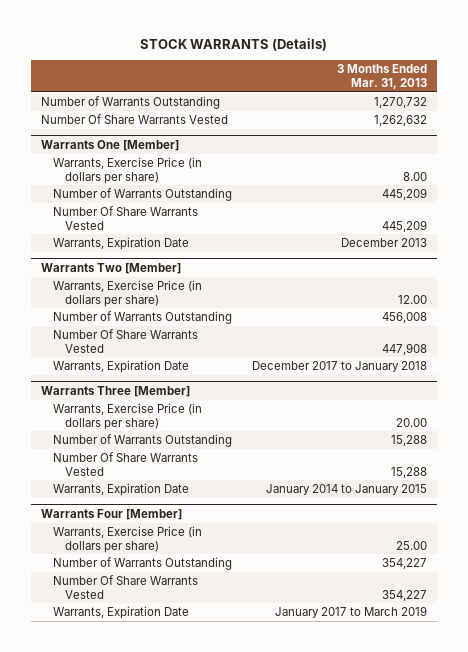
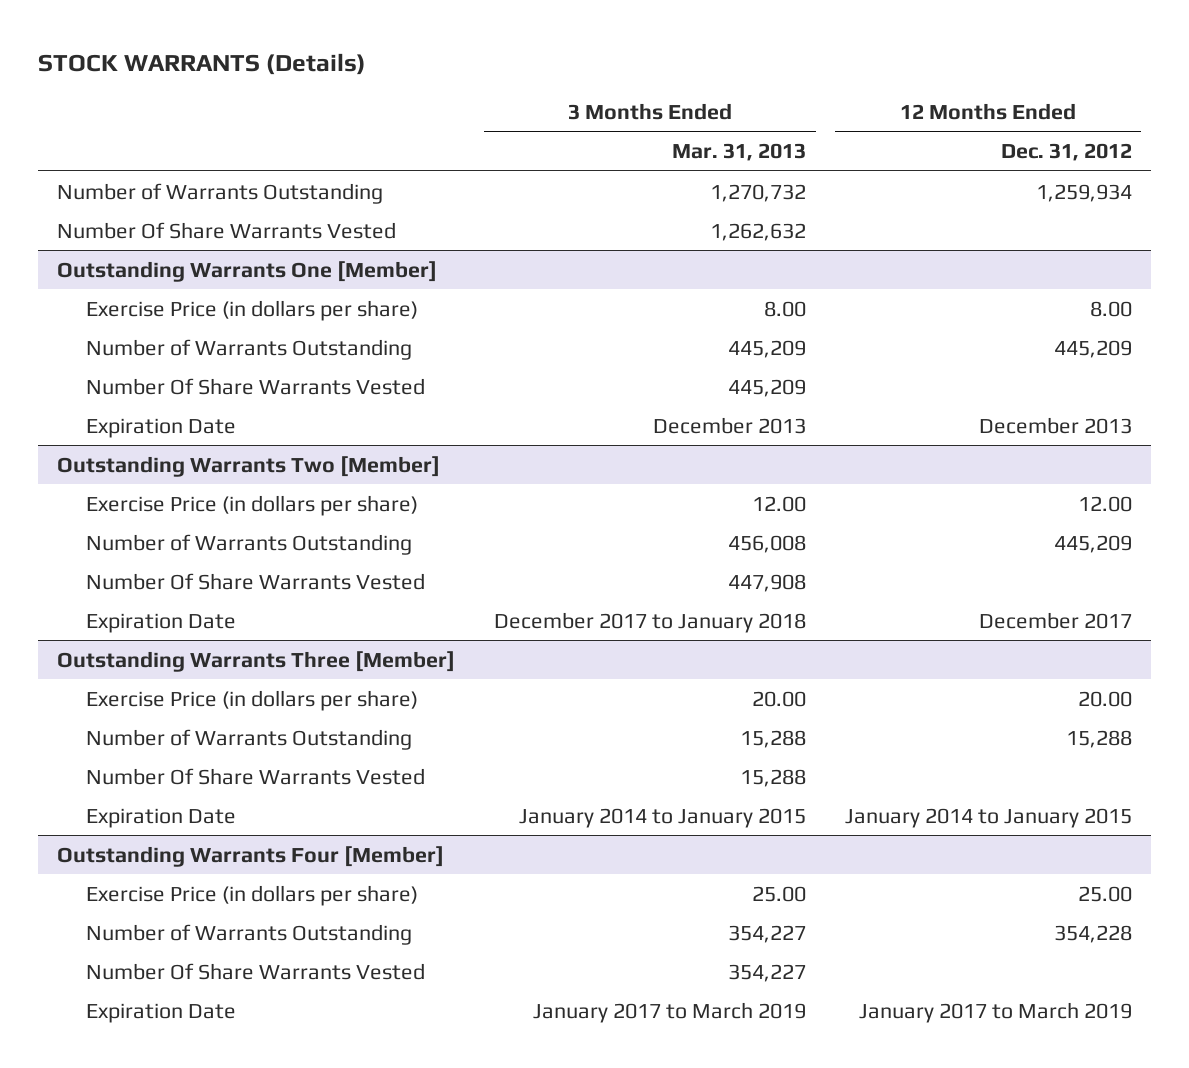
- | 3 Months Ended Mar. 31, 2013
+ | 3 Months Ended Mar. 31, 2013 | 12 Months Ended Dec. 31, 2012
- Warrants One [Member]
- Warrants, Exercise Price (in dollars per share) | 8.00
+ Outstanding Warrants One [Member]
+ Exercise Price (in dollars per share) | 8.00 | 8.00
- Warrants, Expiration Date | December 2013
- Warrants Two [Member]
- Warrants, Exercise Price (in dollars per share) | 12.00
+ Expiration Date | December 2013 | December 2013
+ Outstanding Warrants Two [Member]
+ Exercise Price (in dollars per share) | 12.00 | 12.00
- Warrants, Expiration Date | December 2017 to January 2018
- Warrants Three [Member]
- Warrants, Exercise Price (in dollars per share) | 20.00
+ Expiration Date | December 2017 to January 2018 | December 2017
+ Outstanding Warrants Three [Member]
+ Exercise Price (in dollars per share) | 20.00 | 20.00
- Warrants, Expiration Date | January 2014 to January 2015
- Warrants Four [Member]
- Warrants, Exercise Price (in dollars per share) | 25.00
+ Expiration Date | January 2014 to January 2015 | January 2014 to January 2015
+ Outstanding Warrants Four [Member]
+ Exercise Price (in dollars per share) | 25.00 | 25.00
- Warrants, Expiration Date | January 2017 to March 2019
+ Expiration Date | January 2017 to March 2019 | January 2017 to March 2019

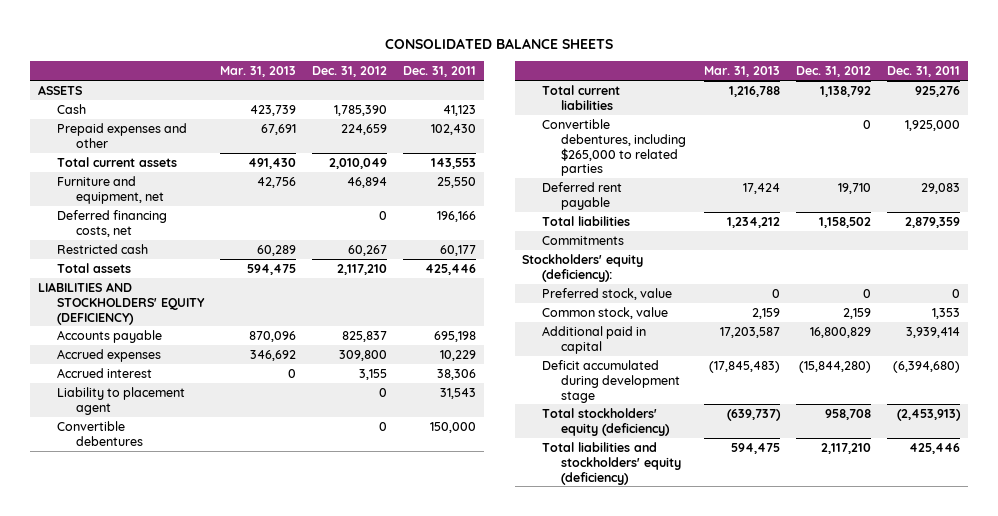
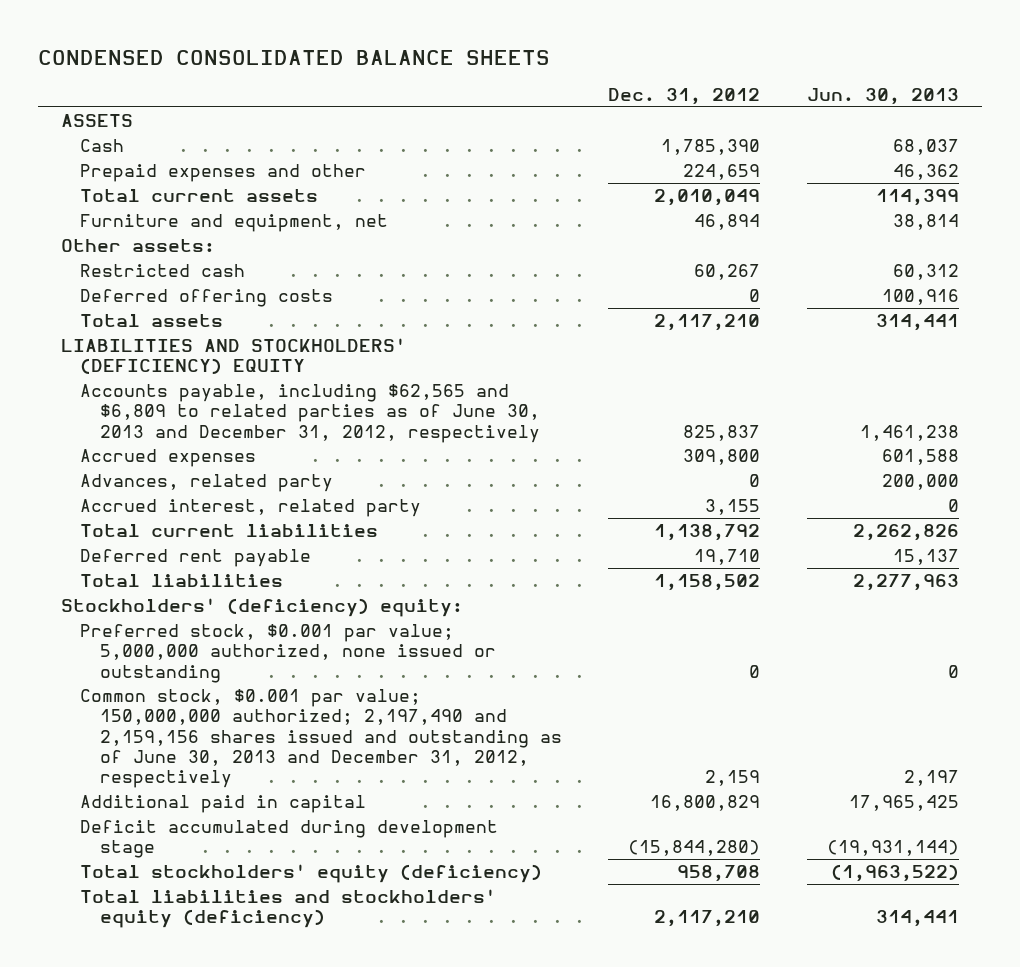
- CONSOLIDATED BALANCE SHEETS
+ CONDENSED CONSOLIDATED BALANCE SHEETS
- | Mar. 31, 2013 | Dec. 31, 2012 | Dec. 31, 2011
+ | Dec. 31, 2012 | Jun. 30, 2013
- Deferred financing costs, net | | 0 | 196,166
+ Other assets:
+ Deferred offering costs | 0 | 100,916
- LIABILITIES AND STOCKHOLDERS' EQUITY (DEFICIENCY)
- Accounts payable | 870,096 | 825,837 | 695,198
+ LIABILITIES AND STOCKHOLDERS' (DEFICIENCY) EQUITY
+ Accounts payable, including $62,565 and $6,809 to related parties as of June 30, 2013 and December 31, 2012, respectively | 825,837 | 1,461,238
- Accrued interest | 0 | 3,155 | 38,306
- Liability to placement agent | | 0 | 31,543
- Convertible debentures | | 0 | 150,000
+ Advances, related party | 0 | 200,000
+ Accrued interest, related party | 3,155 | 0
- Convertible debentures, including $265,000 to related parties | | 0 | 1,925,000
- Commitments
- Stockholders' equity (deficiency):
- Preferred stock, value | 0 | 0 | 0
- Common stock, value | 2,159 | 2,159 | 1,353
+ Stockholders' (deficiency) equity:
+ Preferred stock, $0.001 par value; 5,000,000 authorized, none issued or outstanding | 0 | 0
+ Common stock, $0.001 par value; 150,000,000 authorized; 2,197,490 and 2,159,156 shares issued and outstanding as of June 30, 2013 and December 31, 2012, respectively | 2,159 | 2,197

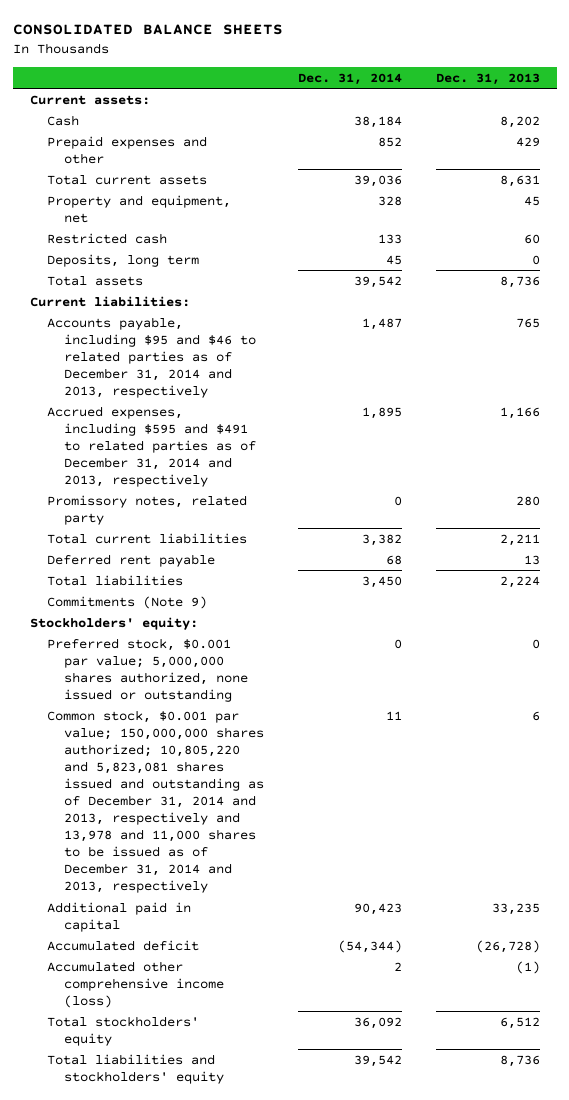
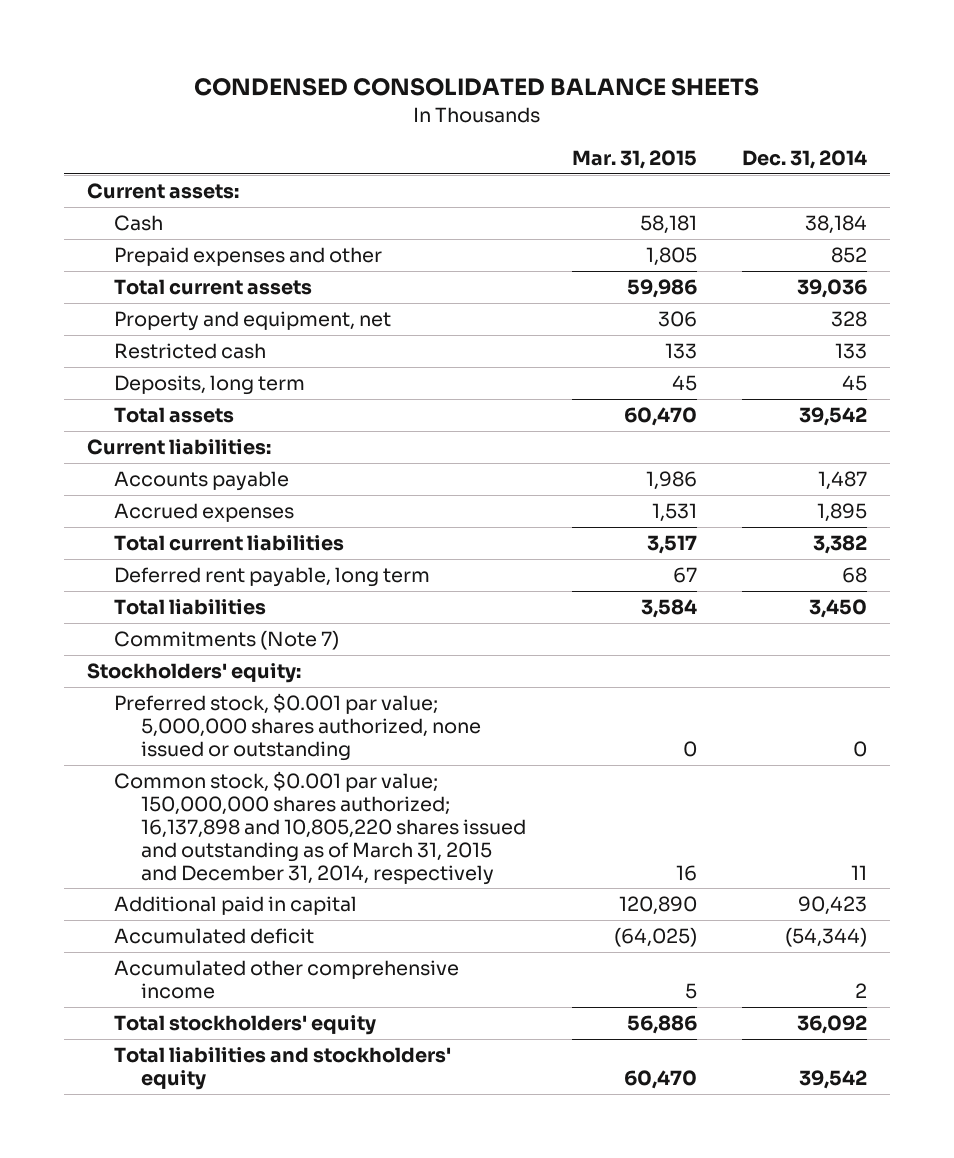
- CONSOLIDATED BALANCE SHEETS
+ CONDENSED CONSOLIDATED BALANCE SHEETS
- | Dec. 31, 2014 | Dec. 31, 2013
+ | Mar. 31, 2015 | Dec. 31, 2014
- Accounts payable, including $95 and $46 to related parties as of December 31, 2014 and 2013, respectively | 1,487 | 765
- Accrued expenses, including $595 and $491 to related parties as of December 31, 2014 and 2013, respectively | 1,895 | 1,166
- Promissory notes, related party | 0 | 280
+ Accounts payable | 1,986 | 1,487
+ Accrued expenses | 1,531 | 1,895
- Deferred rent payable | 68 | 13
+ Deferred rent payable, long term | 67 | 68
- Commitments (Note 9)
+ Commitments (Note 7)
- Common stock, $0.001 par value; 150,000,000 shares authorized; 10,805,220 and 5,823,081 shares issued and outstanding as of December 31, 2014 and 2013, respectively and 13,978 and 11,000 shares to be issued as of December 31, 2014 and 2013, respectively | 11 | 6
+ Common stock, $0.001 par value; 150,000,000 shares authorized; 16,137,898 and 10,805,220 shares issued and outstanding as of March 31, 2015 and December 31, 2014, respectively | 16 | 11
- Accumulated other comprehensive income (loss) | 2 | (1)
+ Accumulated other comprehensive income | 5 | 2

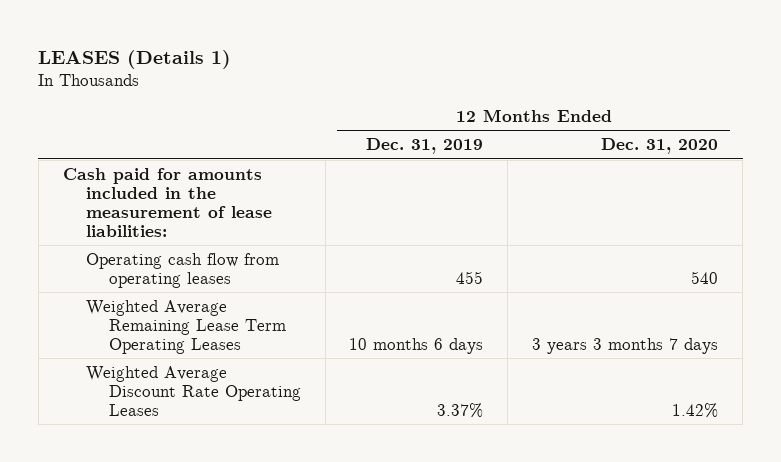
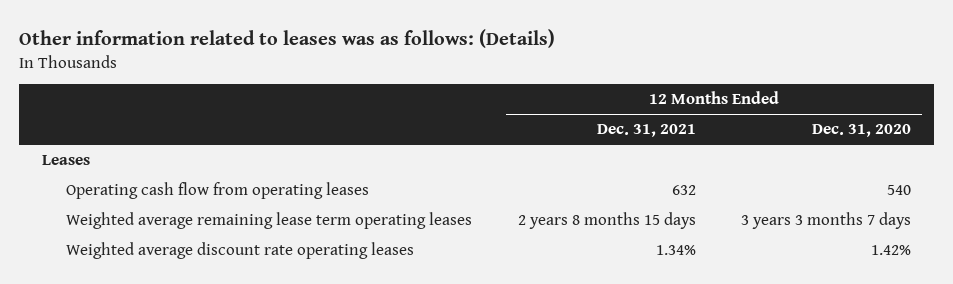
- LEASES (Details 1)
+ Other information related to leases was as follows: (Details)
- | 12 Months Ended Dec. 31, 2019 | 12 Months Ended Dec. 31, 2020
+ | 12 Months Ended Dec. 31, 2021 | 12 Months Ended Dec. 31, 2020
- Cash paid for amounts included in the measurement of lease liabilities:
+ Leases
- Weighted Average Remaining Lease Term Operating Leases | 10 months 6 days | 3 years 3 months 7 days
- Weighted Average Discount Rate Operating Leases | 3.37% | 1.42%
+ Weighted average remaining lease term operating leases | 2 years 8 months 15 days | 3 years 3 months 7 days
+ Weighted average discount rate operating leases | 1.34% | 1.42%

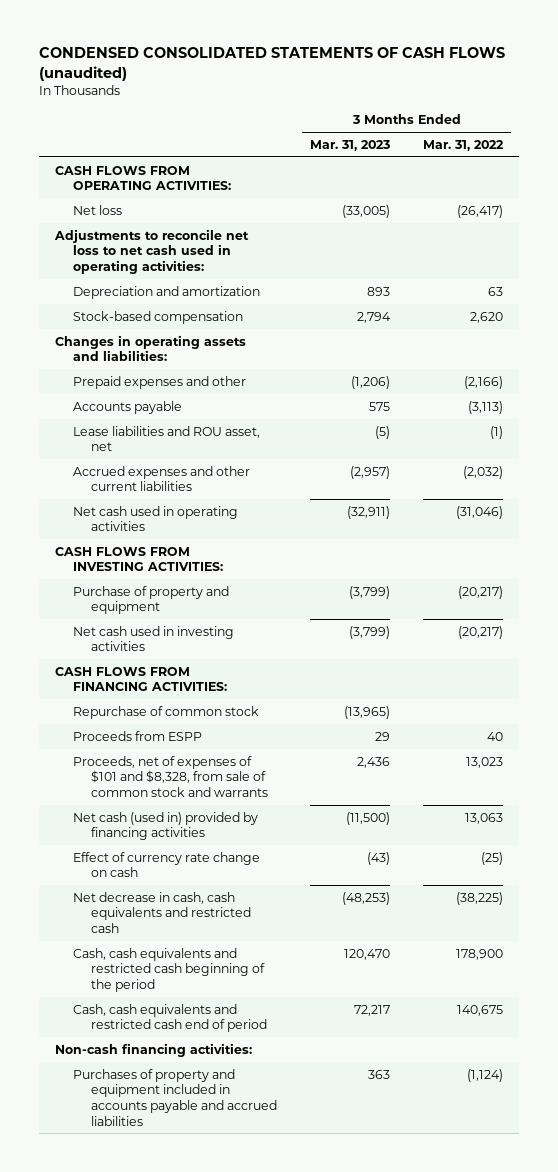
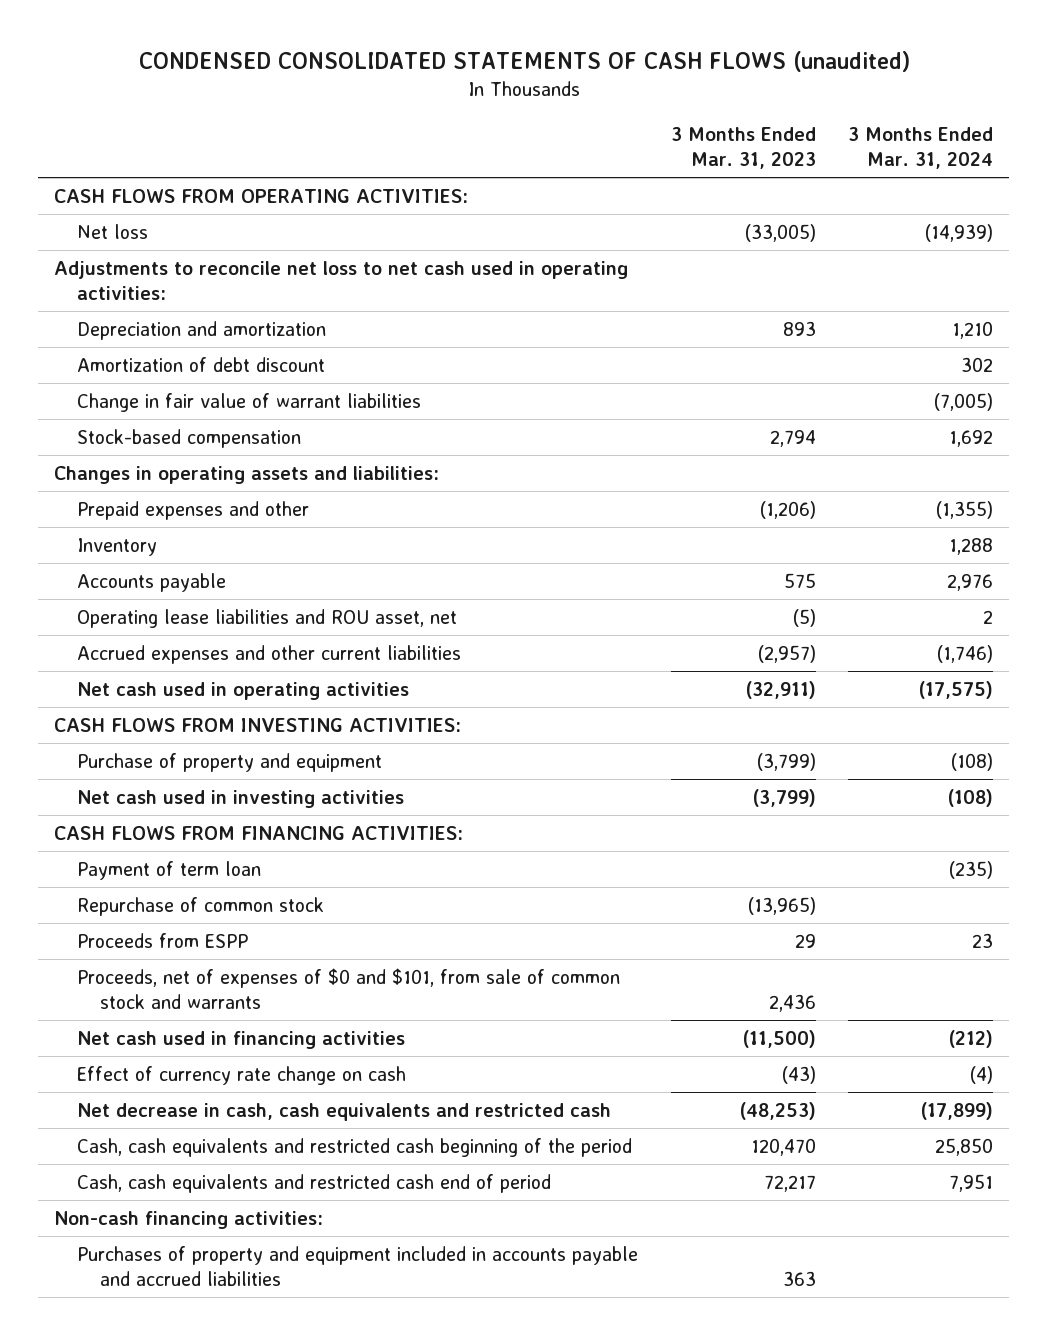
- | 3 Months Ended Mar. 31, 2023 | 3 Months Ended Mar. 31, 2022
+ | 3 Months Ended Mar. 31, 2023 | 3 Months Ended Mar. 31, 2024
+ Amortization of debt discount | | 302
+ Change in fair value of warrant liabilities | | (7,005)
+ Inventory | | 1,288
- Lease liabilities and ROU asset, net | (5) | (1)
+ Operating lease liabilities and ROU asset, net | (5) | 2
+ Payment of term loan | | (235)
- Proceeds, net of expenses of $101 and $8,328, from sale of common stock and warrants | 2,436 | 13,023
- Net cash (used in) provided by financing activities | (11,500) | 13,063
+ Proceeds, net of expenses of $0 and $101, from sale of common stock and warrants | 2,436 |
+ Net cash used in financing activities | (11,500) | (212)

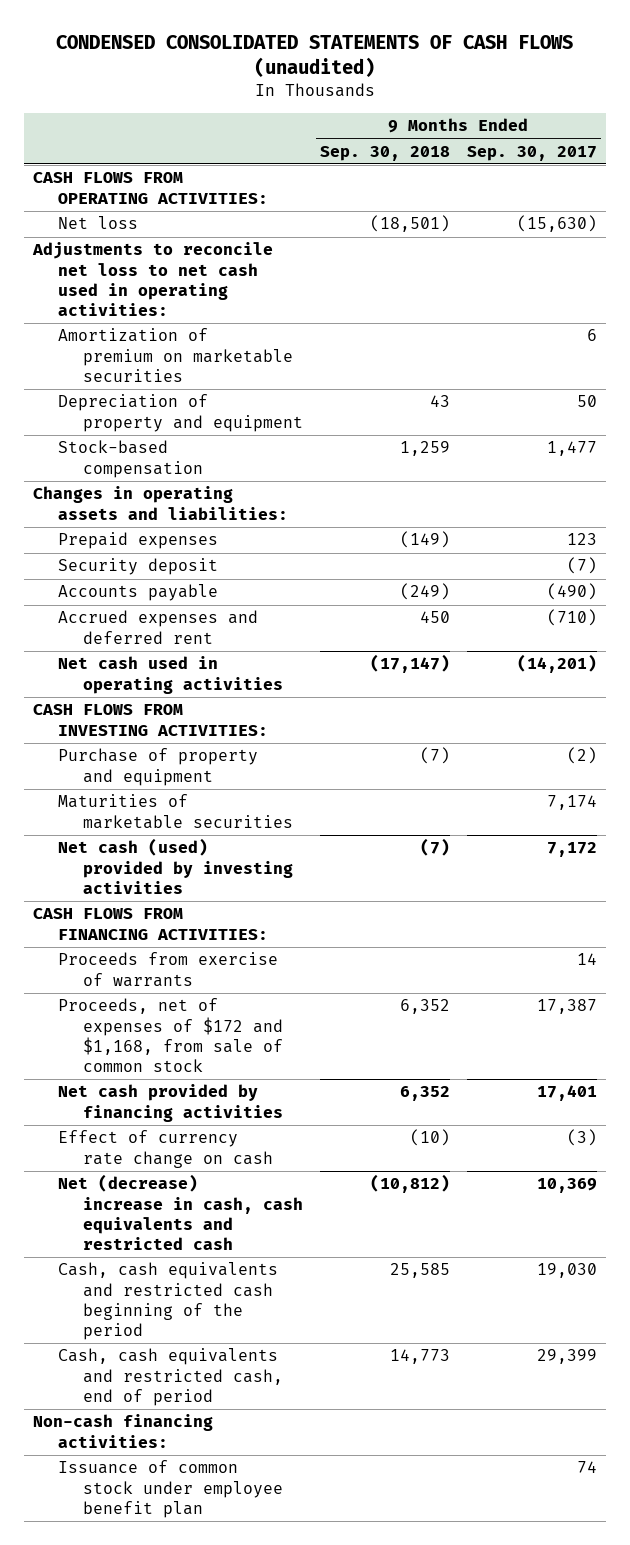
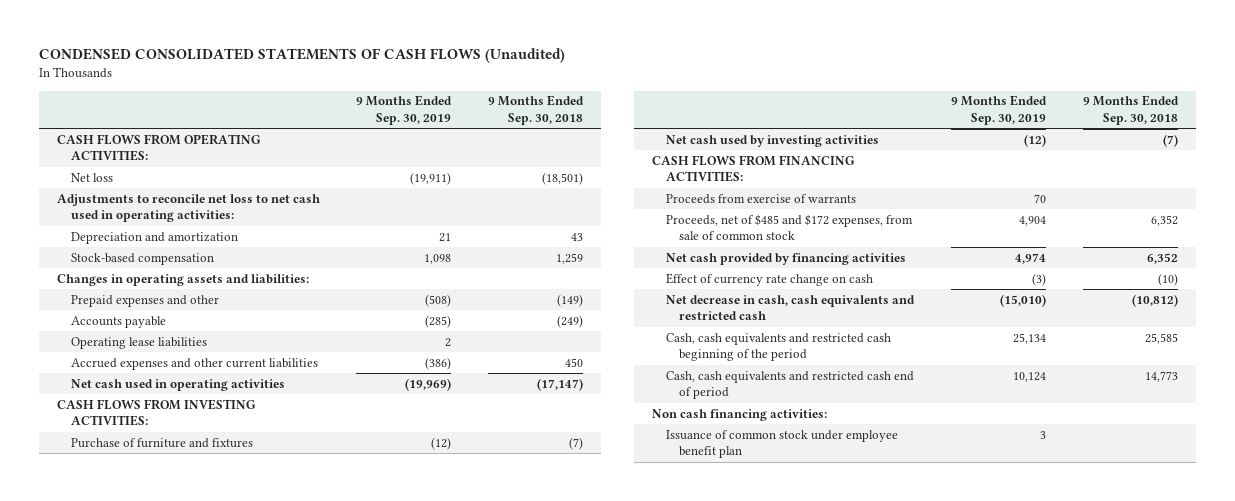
- CONDENSED CONSOLIDATED STATEMENTS OF CASH FLOWS (unaudited)
+ CONDENSED CONSOLIDATED STATEMENTS OF CASH FLOWS (Unaudited)
- | 9 Months Ended Sep. 30, 2018 | 9 Months Ended Sep. 30, 2017
+ | 9 Months Ended Sep. 30, 2019 | 9 Months Ended Sep. 30, 2018
- Amortization of premium on marketable securities | | 6
- Depreciation of property and equipment | 43 | 50
+ Depreciation and amortization | 21 | 43
- Prepaid expenses | (149) | 123
- Security deposit | | (7)
+ Prepaid expenses and other | (508) | (149)
- Accrued expenses and deferred rent | 450 | (710)
+ Operating lease liabilities | 2 |
+ Accrued expenses and other current liabilities | (386) | 450
- Purchase of property and equipment | (7) | (2)
- Maturities of marketable securities | | 7,174
- Net cash (used) provided by investing activities | (7) | 7,172
+ Purchase of furniture and fixtures | (12) | (7)
+ Net cash used by investing activities | (12) | (7)
- Proceeds, net of expenses of $172 and $1,168, from sale of common stock | 6,352 | 17,387
+ Proceeds, net of $485 and $172 expenses, from sale of common stock | 4,904 | 6,352
- Net (decrease) increase in cash, cash equivalents and restricted cash | (10,812) | 10,369
+ Net decrease in cash, cash equivalents and restricted cash | (15,010) | (10,812)
- Cash, cash equivalents and restricted cash, end of period | 14,773 | 29,399
- Non-cash financing activities:
+ Cash, cash equivalents and restricted cash end of period | 10,124 | 14,773
+ Non cash financing activities:

